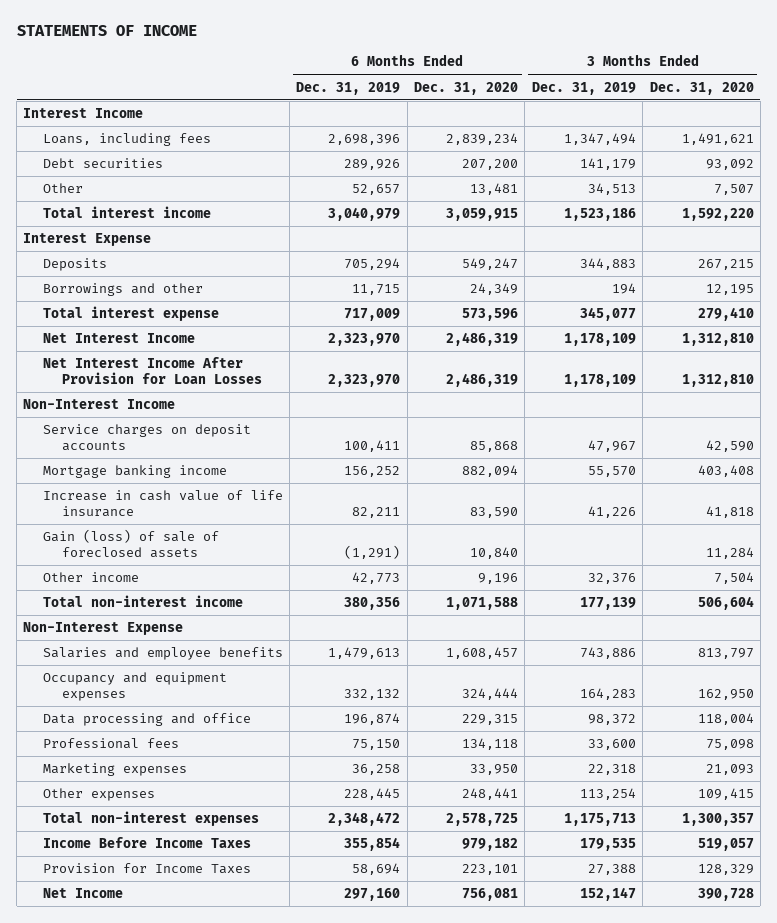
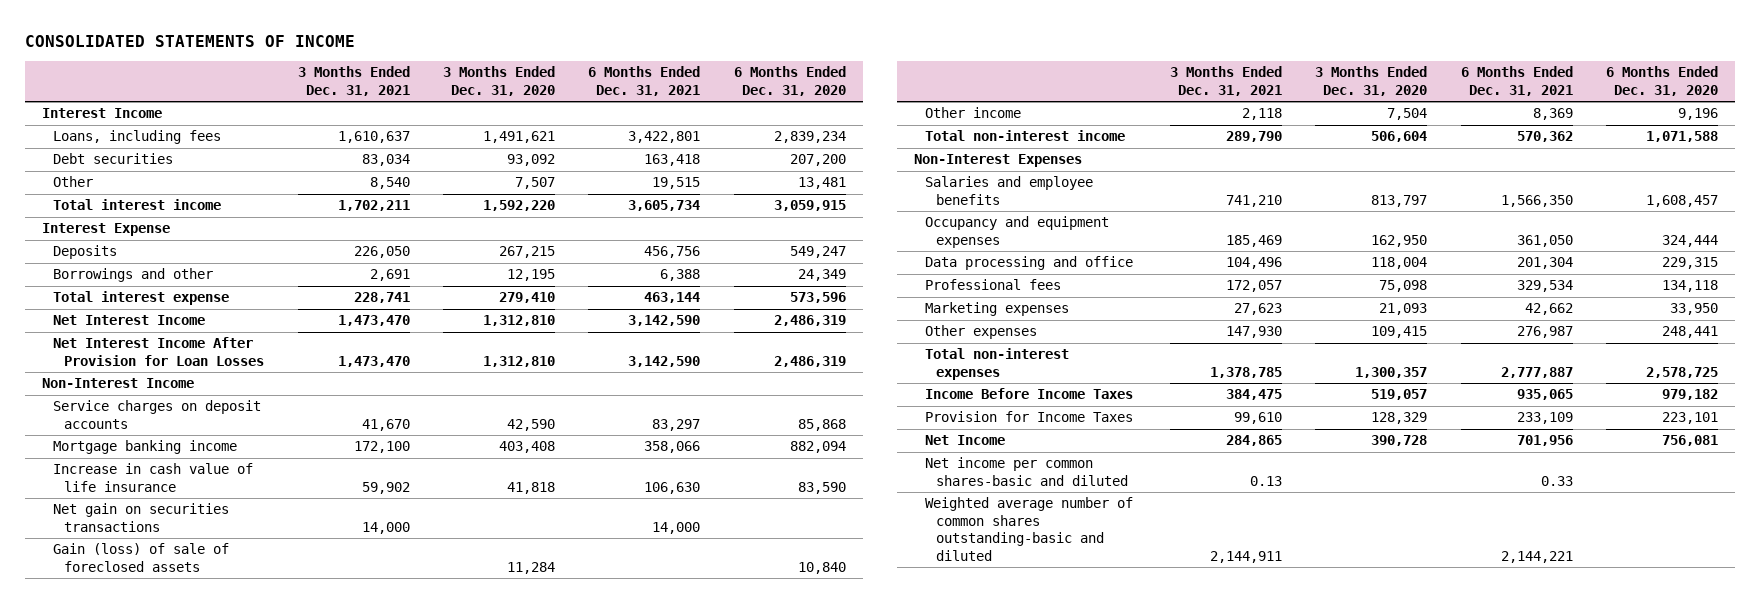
- STATEMENTS OF INCOME
+ CONSOLIDATED STATEMENTS OF INCOME
- | 6 Months Ended Dec. 31, 2019 | 6 Months Ended Dec. 31, 2020 | 3 Months Ended Dec. 31, 2019 | 3 Months Ended Dec. 31, 2020
+ | 3 Months Ended Dec. 31, 2021 | 3 Months Ended Dec. 31, 2020 | 6 Months Ended Dec. 31, 2021 | 6 Months Ended Dec. 31, 2020
+ Net gain on securities transactions | 14,000 | | 14,000 |
- Non-Interest Expense
+ Non-Interest Expenses
+ Net income per common shares-basic and diluted | 0.13 | | 0.33 |
+ Weighted average number of common shares outstanding-basic and diluted | 2,144,911 | | 2,144,221 |

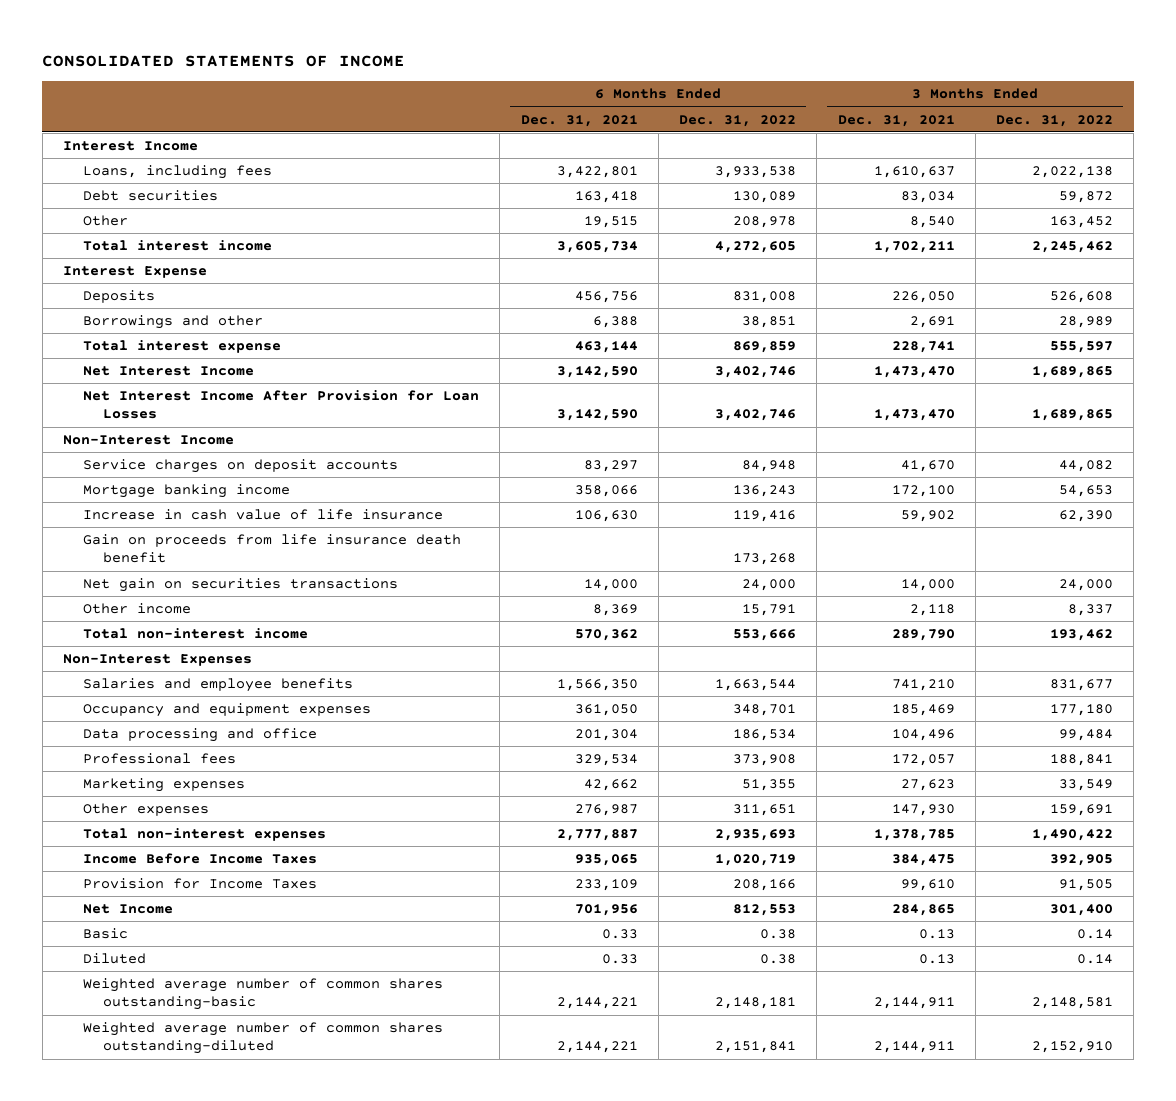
- | 3 Months Ended Dec. 31, 2021 | 3 Months Ended Dec. 31, 2020 | 6 Months Ended Dec. 31, 2021 | 6 Months Ended Dec. 31, 2020
+ | 6 Months Ended Dec. 31, 2021 | 6 Months Ended Dec. 31, 2022 | 3 Months Ended Dec. 31, 2021 | 3 Months Ended Dec. 31, 2022
+ Gain on proceeds from life insurance death benefit | | 173,268 | |
- Gain (loss) of sale of foreclosed assets | | 11,284 | | 10,840
- Net income per common shares-basic and diluted | 0.13 | | 0.33 |
- Weighted average number of common shares outstanding-basic and diluted | 2,144,911 | | 2,144,221 |
+ Basic | 0.33 | 0.38 | 0.13 | 0.14
+ Diluted | 0.33 | 0.38 | 0.13 | 0.14
+ Weighted average number of common shares outstanding-basic | 2,144,221 | 2,148,181 | 2,144,911 | 2,148,581
+ Weighted average number of common shares outstanding-diluted | 2,144,221 | 2,151,841 | 2,144,911 | 2,152,910

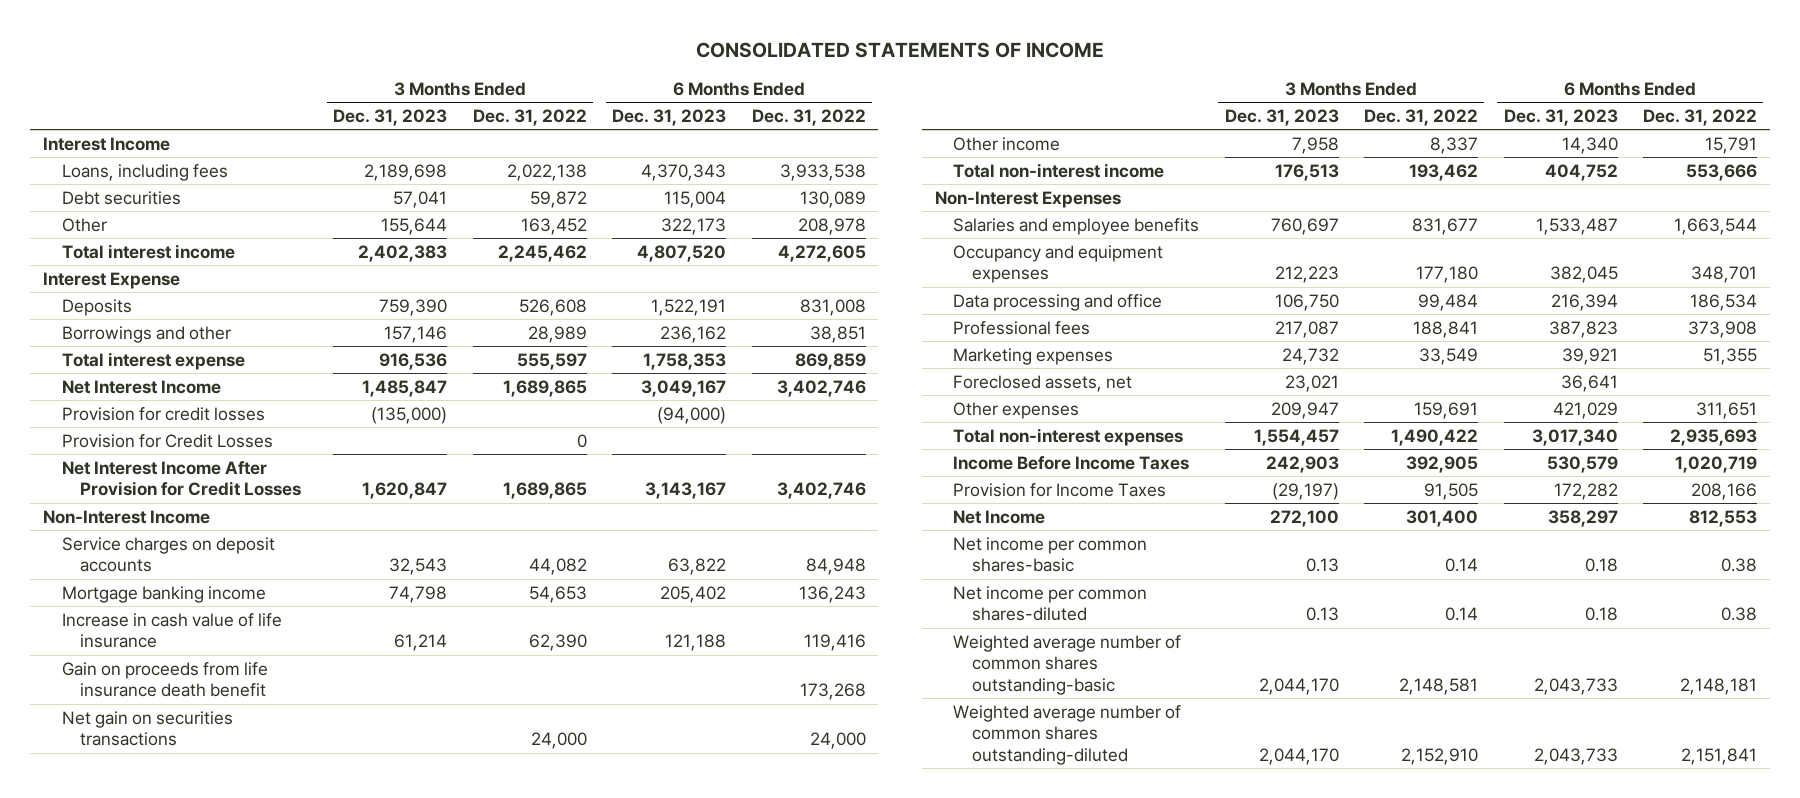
- | 6 Months Ended Dec. 31, 2021 | 6 Months Ended Dec. 31, 2022 | 3 Months Ended Dec. 31, 2021 | 3 Months Ended Dec. 31, 2022
+ | 3 Months Ended Dec. 31, 2023 | 3 Months Ended Dec. 31, 2022 | 6 Months Ended Dec. 31, 2023 | 6 Months Ended Dec. 31, 2022
- Net Interest Income After Provision for Loan Losses | 3,142,590 | 3,402,746 | 1,473,470 | 1,689,865
+ Provision for credit losses | (135,000) | | (94,000) |
+ Provision for Credit Losses | | 0 | |
+ Net Interest Income After Provision for Credit Losses | 1,620,847 | 1,689,865 | 3,143,167 | 3,402,746
+ Foreclosed assets, net | 23,021 | | 36,641 |
- Basic | 0.33 | 0.38 | 0.13 | 0.14
- Diluted | 0.33 | 0.38 | 0.13 | 0.14
+ Net income per common shares-basic | 0.13 | 0.14 | 0.18 | 0.38
+ Net income per common shares-diluted | 0.13 | 0.14 | 0.18 | 0.38

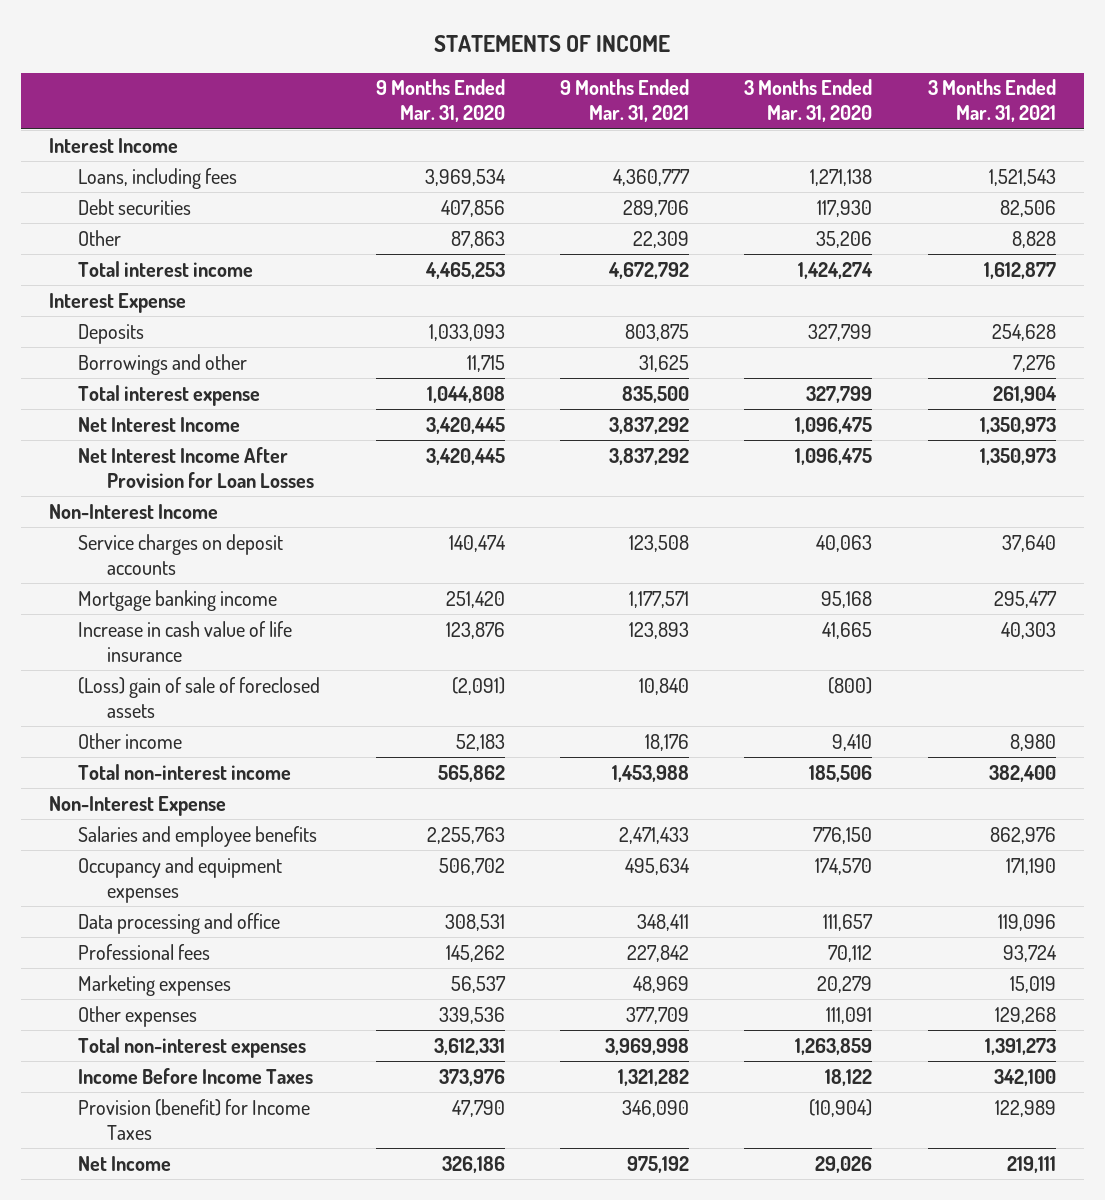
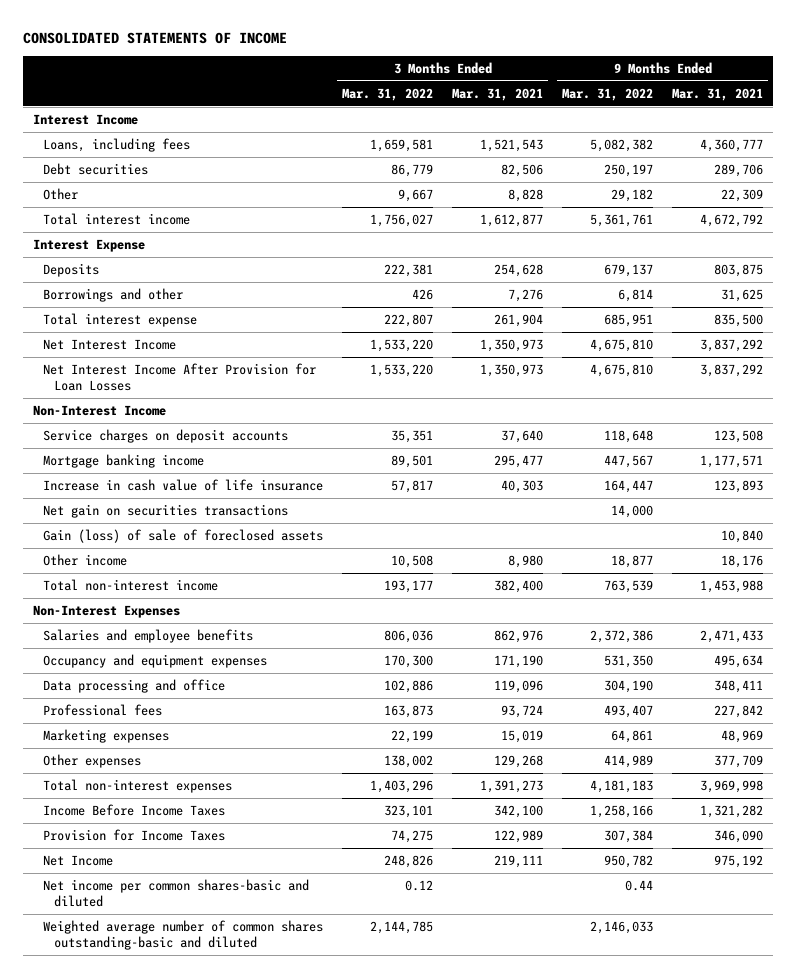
- STATEMENTS OF INCOME
+ CONSOLIDATED STATEMENTS OF INCOME
- | 9 Months Ended Mar. 31, 2020 | 9 Months Ended Mar. 31, 2021 | 3 Months Ended Mar. 31, 2020 | 3 Months Ended Mar. 31, 2021
+ | 3 Months Ended Mar. 31, 2022 | 3 Months Ended Mar. 31, 2021 | 9 Months Ended Mar. 31, 2022 | 9 Months Ended Mar. 31, 2021
- (Loss) gain of sale of foreclosed assets | (2,091) | 10,840 | (800) |
+ Net gain on securities transactions | | | 14,000 |
+ Gain (loss) of sale of foreclosed assets | | | | 10,840
- Non-Interest Expense
+ Non-Interest Expenses
- Provision (benefit) for Income Taxes | 47,790 | 346,090 | (10,904) | 122,989
+ Provision for Income Taxes | 74,275 | 122,989 | 307,384 | 346,090
+ Net income per common shares-basic and diluted | 0.12 | | 0.44 |
+ Weighted average number of common shares outstanding-basic and diluted | 2,144,785 | | 2,146,033 |

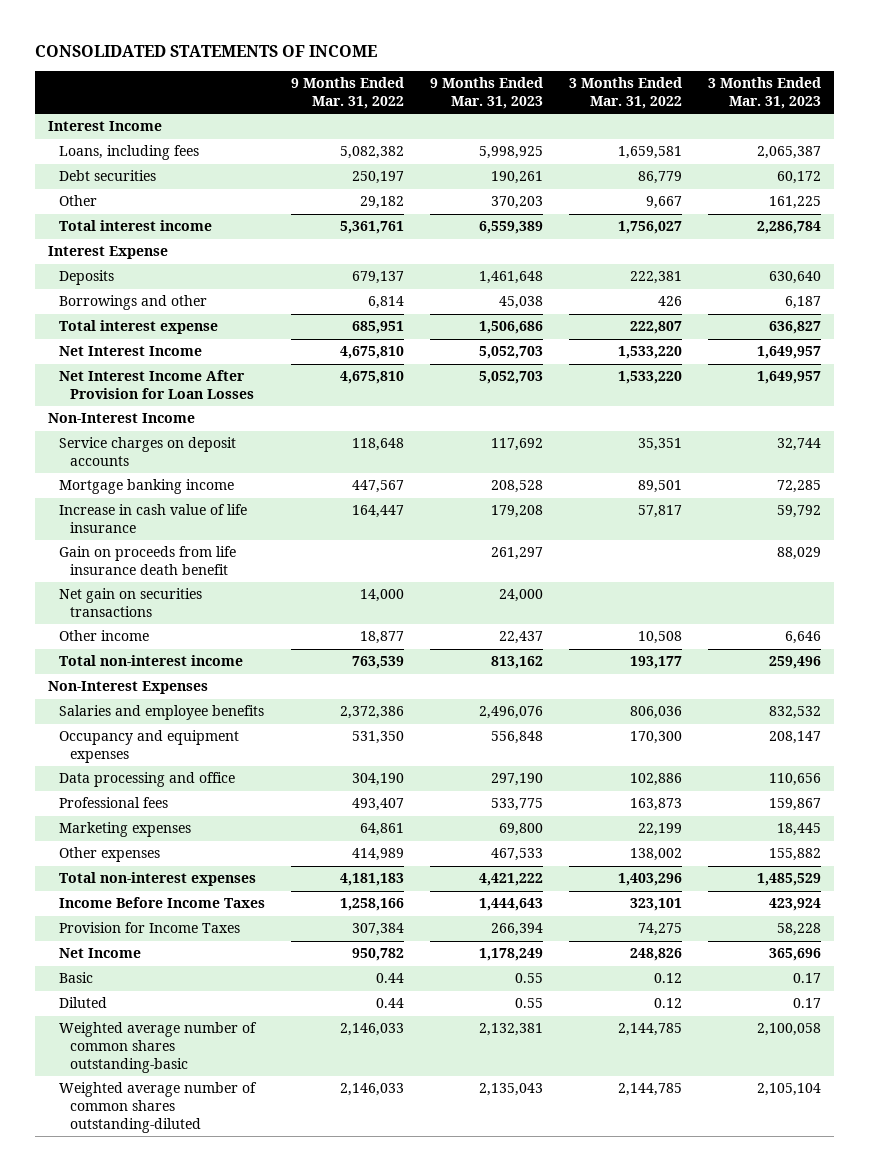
- | 3 Months Ended Mar. 31, 2022 | 3 Months Ended Mar. 31, 2021 | 9 Months Ended Mar. 31, 2022 | 9 Months Ended Mar. 31, 2021
+ | 9 Months Ended Mar. 31, 2022 | 9 Months Ended Mar. 31, 2023 | 3 Months Ended Mar. 31, 2022 | 3 Months Ended Mar. 31, 2023
+ Gain on proceeds from life insurance death benefit | | 261,297 | | 88,029
- Gain (loss) of sale of foreclosed assets | | | | 10,840
- Net income per common shares-basic and diluted | 0.12 | | 0.44 |
- Weighted average number of common shares outstanding-basic and diluted | 2,144,785 | | 2,146,033 |
+ Basic | 0.44 | 0.55 | 0.12 | 0.17
+ Diluted | 0.44 | 0.55 | 0.12 | 0.17
+ Weighted average number of common shares outstanding-basic | 2,146,033 | 2,132,381 | 2,144,785 | 2,100,058
+ Weighted average number of common shares outstanding-diluted | 2,146,033 | 2,135,043 | 2,144,785 | 2,105,104

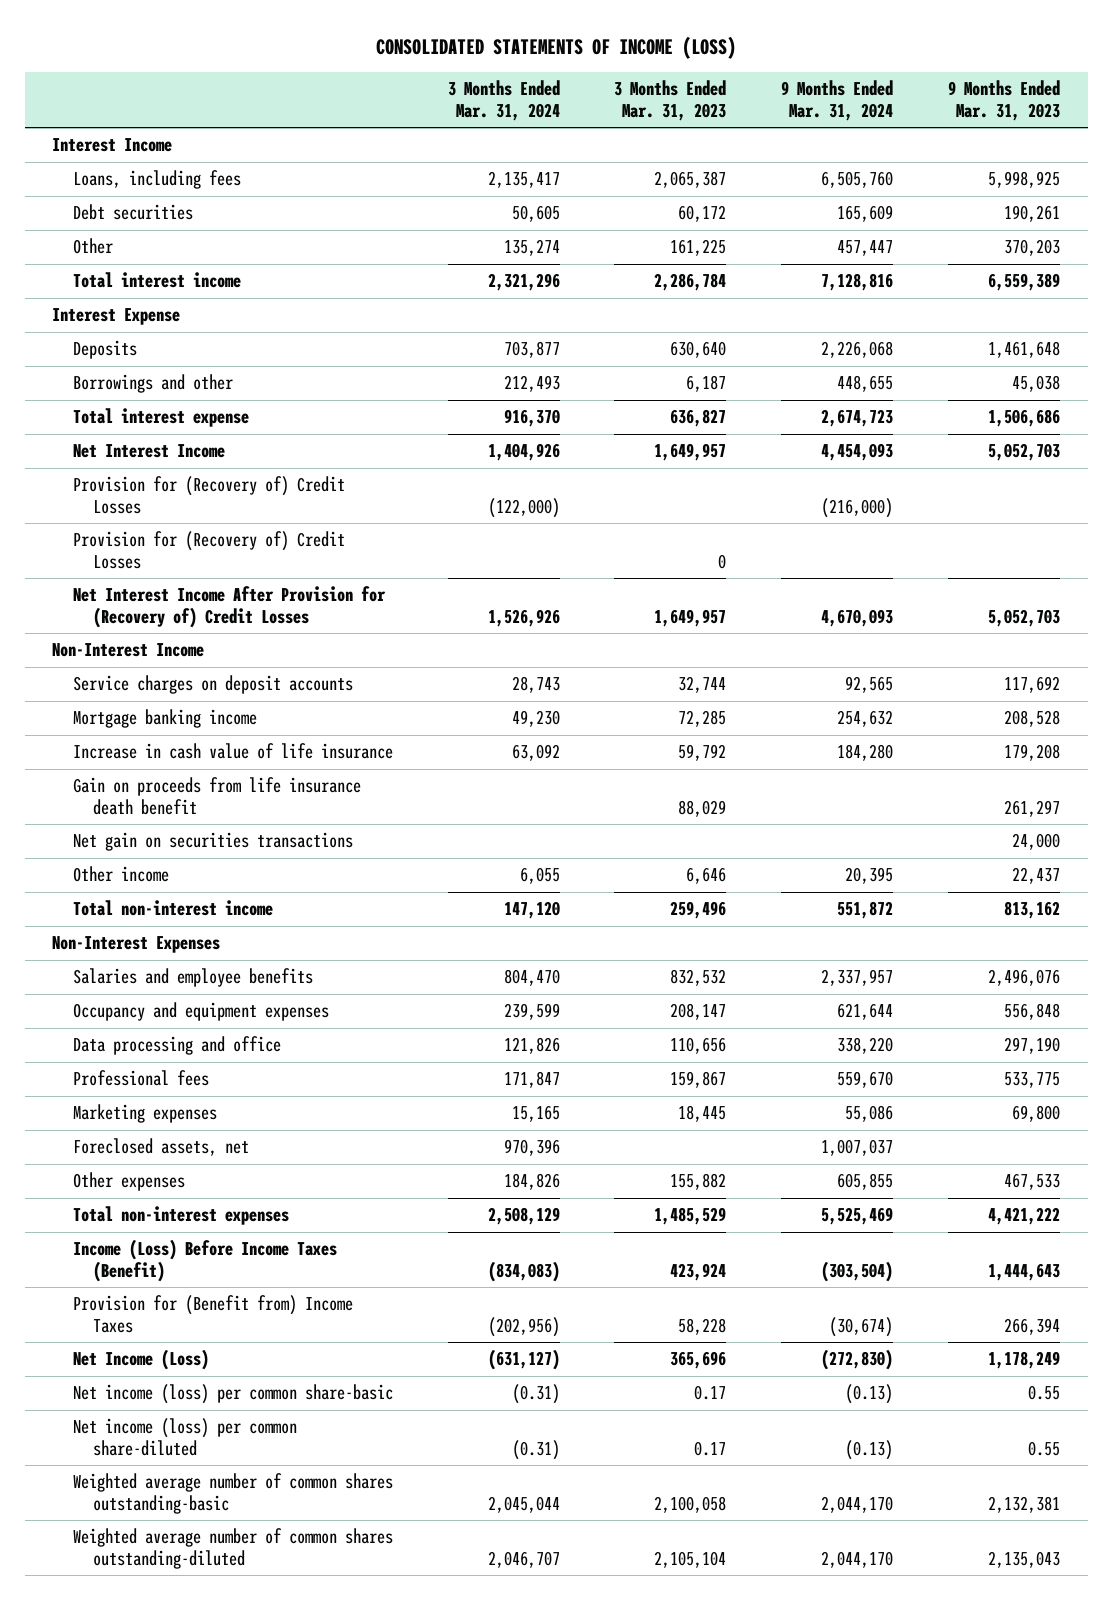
- CONSOLIDATED STATEMENTS OF INCOME
+ CONSOLIDATED STATEMENTS OF INCOME (LOSS)
- | 9 Months Ended Mar. 31, 2022 | 9 Months Ended Mar. 31, 2023 | 3 Months Ended Mar. 31, 2022 | 3 Months Ended Mar. 31, 2023
+ | 3 Months Ended Mar. 31, 2024 | 3 Months Ended Mar. 31, 2023 | 9 Months Ended Mar. 31, 2024 | 9 Months Ended Mar. 31, 2023
- Net Interest Income After Provision for Loan Losses | 4,675,810 | 5,052,703 | 1,533,220 | 1,649,957
+ Provision for (Recovery of) Credit Losses | (122,000) | | (216,000) |
+ Provision for (Recovery of) Credit Losses | | 0 | |
+ Net Interest Income After Provision for (Recovery of) Credit Losses | 1,526,926 | 1,649,957 | 4,670,093 | 5,052,703
+ Foreclosed assets, net | 970,396 | | 1,007,037 |
- Income Before Income Taxes | 1,258,166 | 1,444,643 | 323,101 | 423,924
- Provision for Income Taxes | 307,384 | 266,394 | 74,275 | 58,228
- Net Income | 950,782 | 1,178,249 | 248,826 | 365,696
- Basic | 0.44 | 0.55 | 0.12 | 0.17
- Diluted | 0.44 | 0.55 | 0.12 | 0.17
+ Income (Loss) Before Income Taxes (Benefit) | (834,083) | 423,924 | (303,504) | 1,444,643
+ Provision for (Benefit from) Income Taxes | (202,956) | 58,228 | (30,674) | 266,394
+ Net Income (Loss) | (631,127) | 365,696 | (272,830) | 1,178,249
+ Net income (loss) per common share-basic | (0.31) | 0.17 | (0.13) | 0.55
+ Net income (loss) per common share-diluted | (0.31) | 0.17 | (0.13) | 0.55

